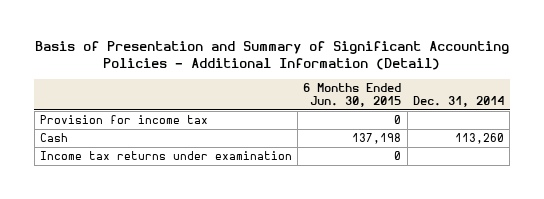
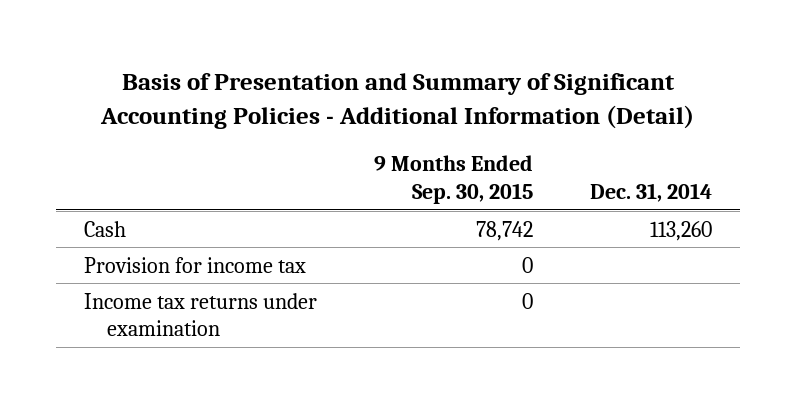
- | 6 Months Ended Jun. 30, 2015 | Dec. 31, 2014
+ | 9 Months Ended Sep. 30, 2015 | Dec. 31, 2014
moved down: Provision for income tax | 0 |

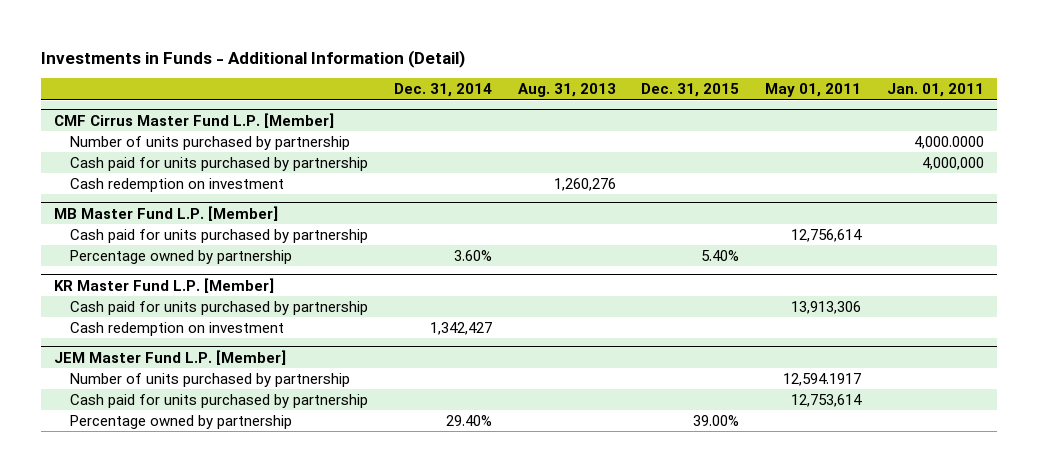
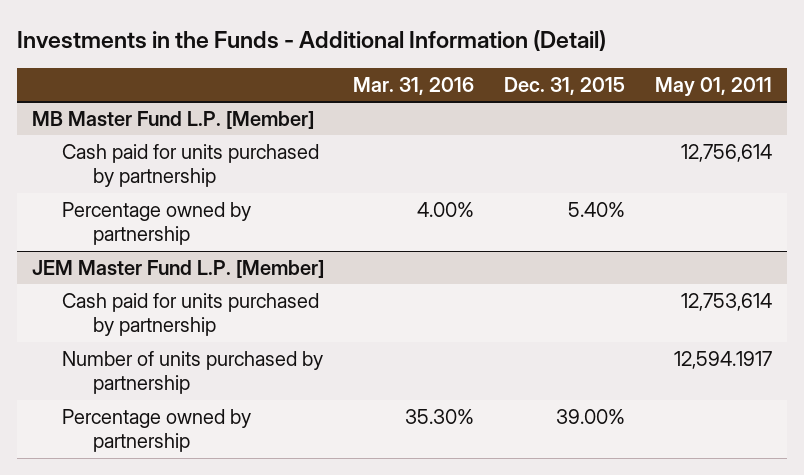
- Investments in Funds - Additional Information (Detail)
+ Investments in the Funds - Additional Information (Detail)
- | Dec. 31, 2014 | Aug. 31, 2013 | Dec. 31, 2015 | May 01, 2011 | Jan. 01, 2011
+ | Mar. 31, 2016 | Dec. 31, 2015 | May 01, 2011
- CMF Cirrus Master Fund L.P. [Member]
- Number of units purchased by partnership | | | | | 4,000.0000
- Cash paid for units purchased by partnership | | | | | 4,000,000
- Cash redemption on investment | | 1,260,276 | | |
- KR Master Fund L.P. [Member]
- Cash paid for units purchased by partnership | | | | 13,913,306 |
- Cash redemption on investment | 1,342,427 | | | |
@ JEM Master Fund L.P. [Member]
moved down: Number of units purchased by partnership | | | 12,594.1917

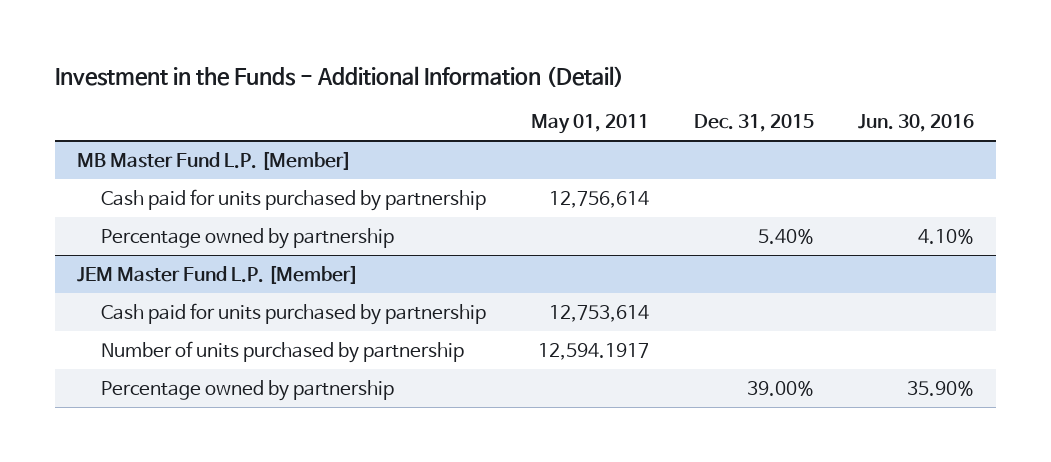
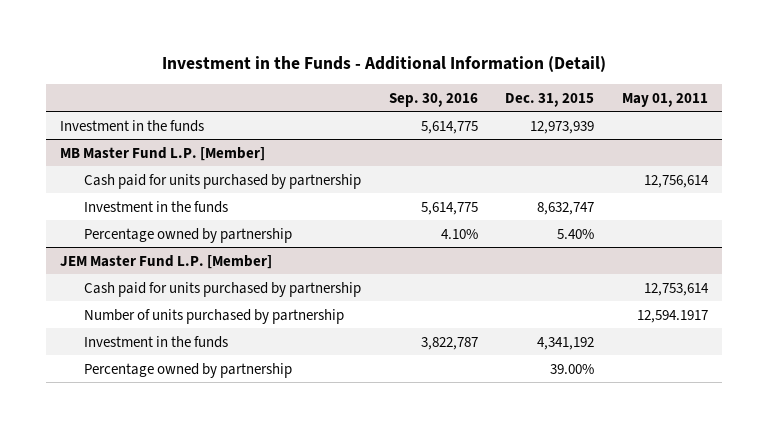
- | May 01, 2011 | Dec. 31, 2015 | Jun. 30, 2016
+ | Sep. 30, 2016 | Dec. 31, 2015 | May 01, 2011
+ Investment in the funds | 5,614,775 | 12,973,939 |
@ MB Master Fund L.P. [Member]
+ Investment in the funds | 5,614,775 | 8,632,747 |
@ JEM Master Fund L.P. [Member]
+ Investment in the funds | 3,822,787 | 4,341,192 |

